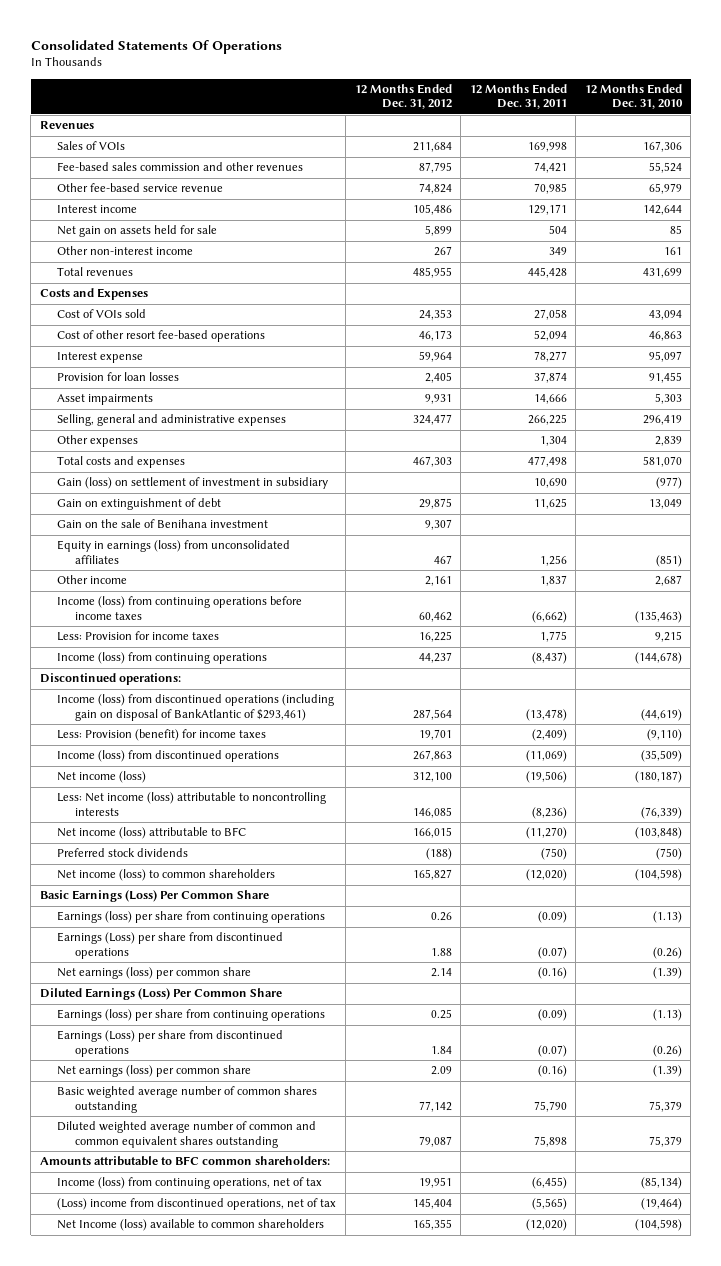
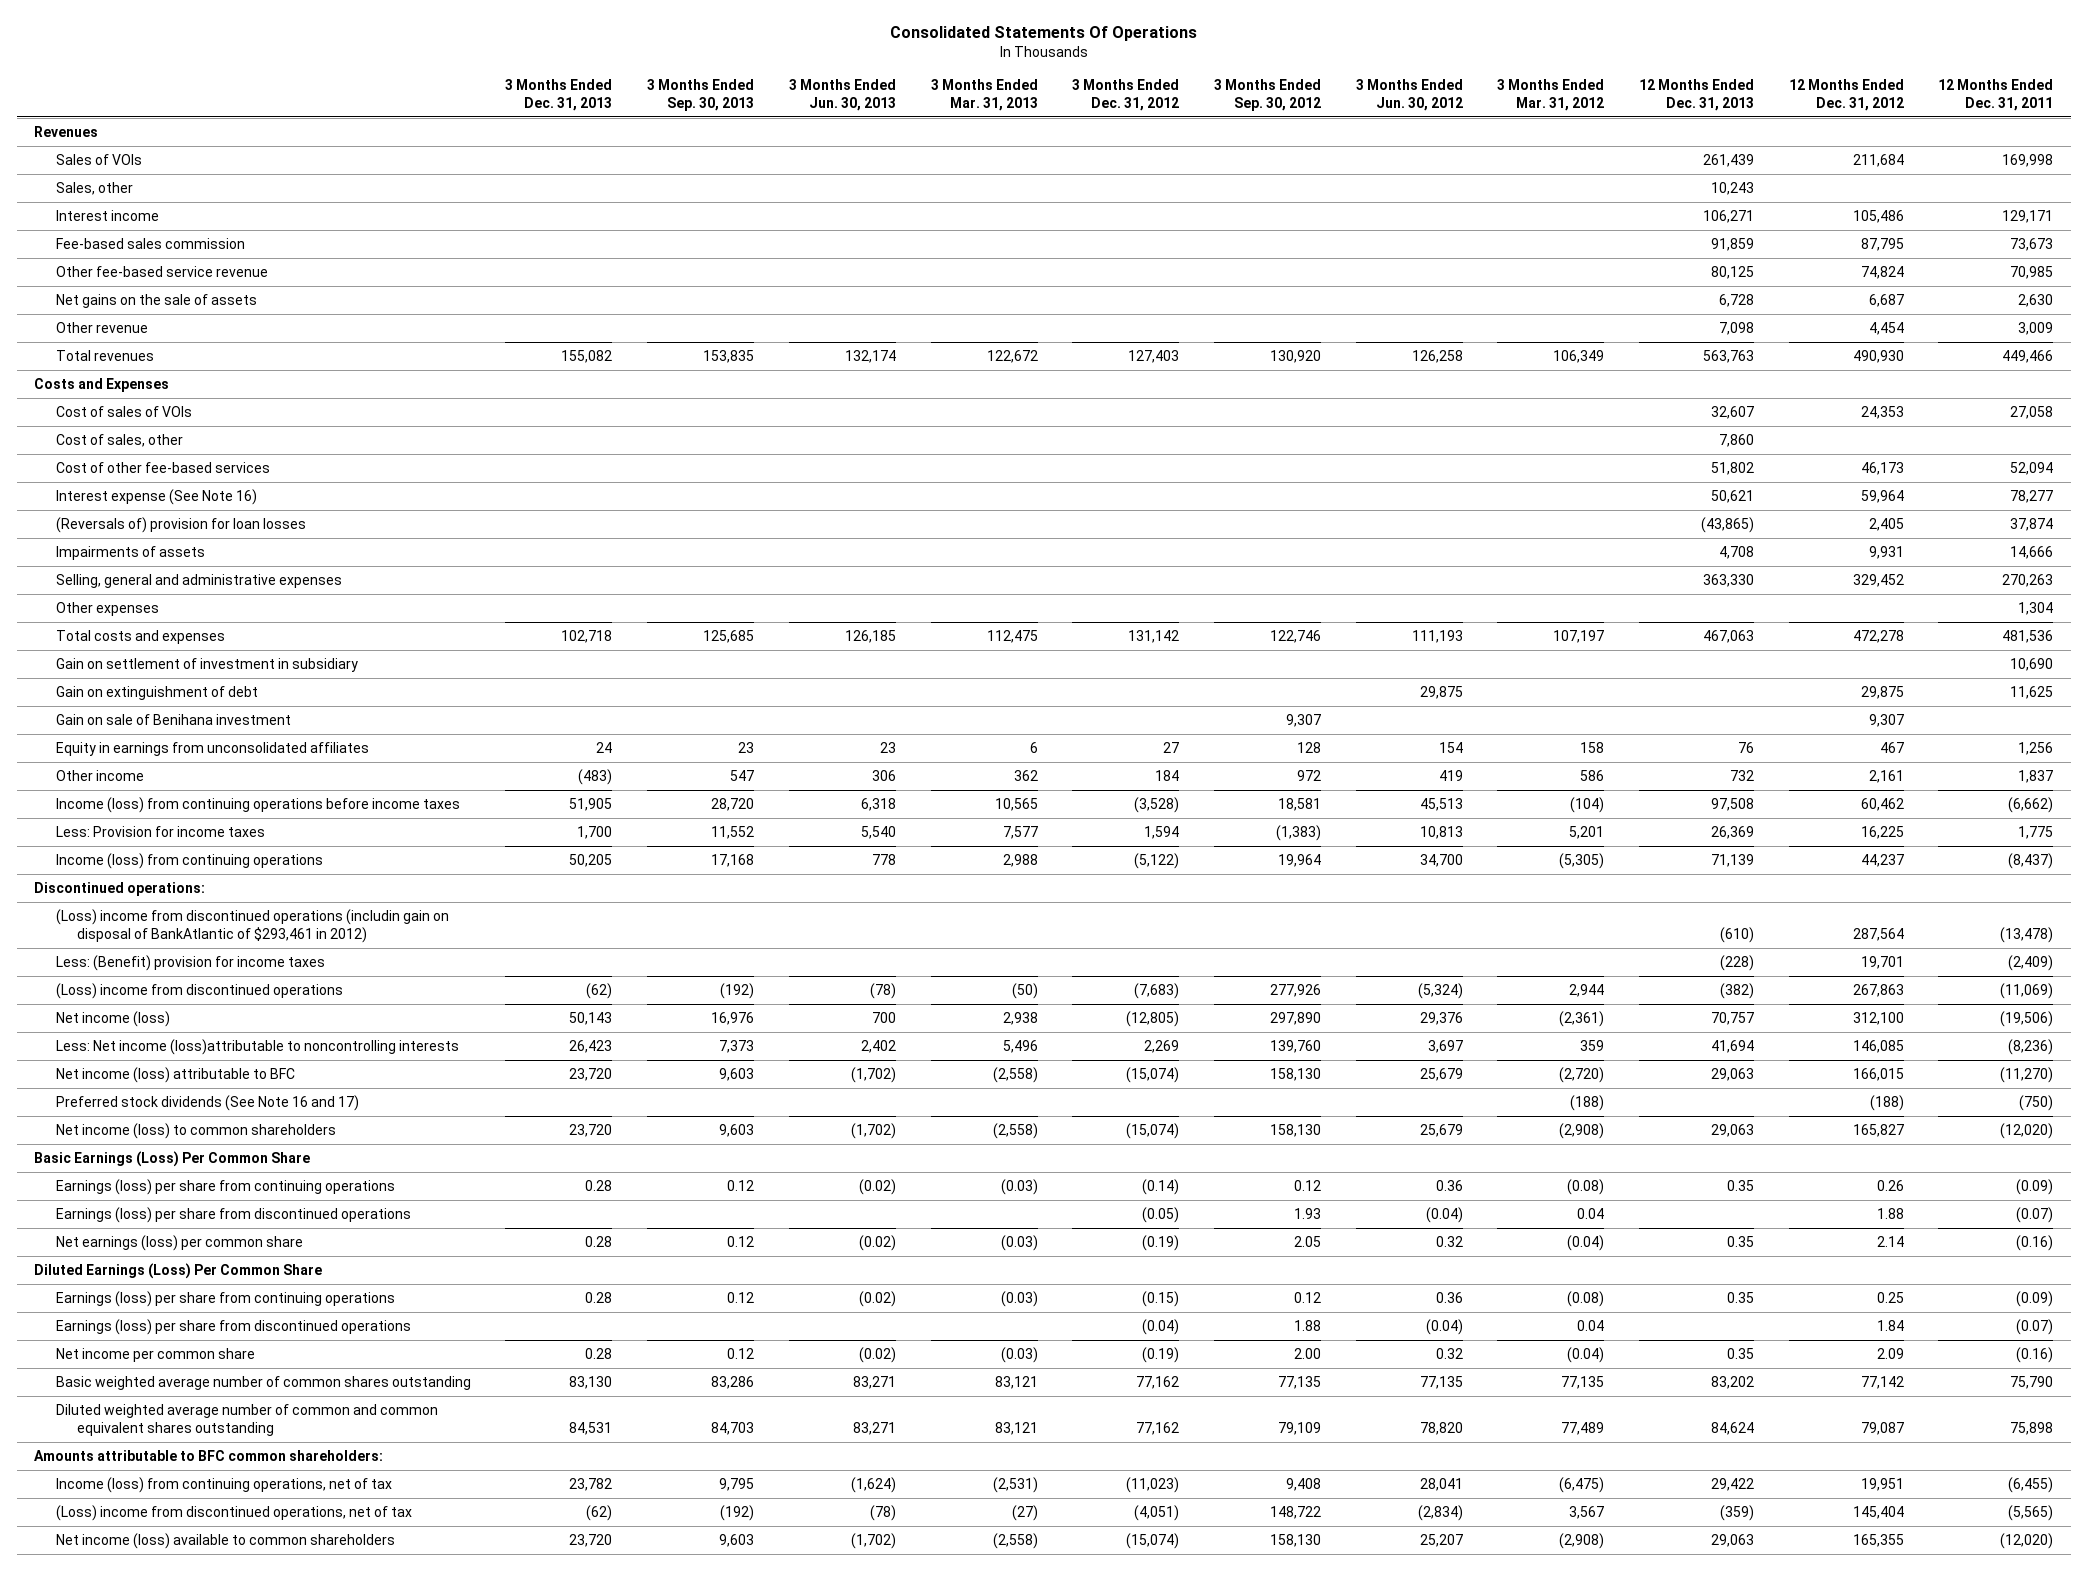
- | 12 Months Ended Dec. 31, 2012 | 12 Months Ended Dec. 31, 2011 | 12 Months Ended Dec. 31, 2010
+ | 3 Months Ended Dec. 31, 2013 | 3 Months Ended Sep. 30, 2013 | 3 Months Ended Jun. 30, 2013 | 3 Months Ended Mar. 31, 2013 | 3 Months Ended Dec. 31, 2012 | 3 Months Ended Sep. 30, 2012 | 3 Months Ended Jun. 30, 2012 | 3 Months Ended Mar. 31, 2012 | 12 Months Ended Dec. 31, 2013 | 12 Months Ended Dec. 31, 2012 | 12 Months Ended Dec. 31, 2011
- Fee-based sales commission and other revenues | 87,795 | 74,421 | 55,524
+ Sales, other | | | | | | | | | 10,243 | |
- Net gain on assets held for sale | 5,899 | 504 | 85
- Other non-interest income | 267 | 349 | 161
- Total revenues | 485,955 | 445,428 | 431,699
+ Fee-based sales commission | | | | | | | | | 91,859 | 87,795 | 73,673
moved down: Other fee-based service revenue | | | | | | | | | 80,125 | 74,824 | 70,985
+ Net gains on the sale of assets | | | | | | | | | 6,728 | 6,687 | 2,630
+ Other revenue | | | | | | | | | 7,098 | 4,454 | 3,009
+ Total revenues | 155,082 | 153,835 | 132,174 | 122,672 | 127,403 | 130,920 | 126,258 | 106,349 | 563,763 | 490,930 | 449,466
- Cost of VOIs sold | 24,353 | 27,058 | 43,094
- Cost of other resort fee-based operations | 46,173 | 52,094 | 46,863
- Interest expense | 59,964 | 78,277 | 95,097
- Provision for loan losses | 2,405 | 37,874 | 91,455
- Asset impairments | 9,931 | 14,666 | 5,303
- Selling, general and administrative expenses | 324,477 | 266,225 | 296,419
+ Cost of sales of VOIs | | | | | | | | | 32,607 | 24,353 | 27,058
+ Cost of sales, other | | | | | | | | | 7,860 | |
+ Cost of other fee-based services | | | | | | | | | 51,802 | 46,173 | 52,094
+ Interest expense (See Note 16) | | | | | | | | | 50,621 | 59,964 | 78,277
+ (Reversals of) provision for loan losses | | | | | | | | | (43,865) | 2,405 | 37,874
+ Impairments of assets | | | | | | | | | 4,708 | 9,931 | 14,666
+ Selling, general and administrative expenses | | | | | | | | | 363,330 | 329,452 | 270,263
- Total costs and expenses | 467,303 | 477,498 | 581,070
- Gain (loss) on settlement of investment in subsidiary | | 10,690 | (977)
+ Total costs and expenses | 102,718 | 125,685 | 126,185 | 112,475 | 131,142 | 122,746 | 111,193 | 107,197 | 467,063 | 472,278 | 481,536
+ Gain on settlement of investment in subsidiary | | | | | | | | | | | 10,690
- Gain on the sale of Benihana investment | 9,307 | |
- Equity in earnings (loss) from unconsolidated affiliates | 467 | 1,256 | (851)
+ Gain on sale of Benihana investment | | | | | | 9,307 | | | | 9,307 |
+ Equity in earnings from unconsolidated affiliates | 24 | 23 | 23 | 6 | 27 | 128 | 154 | 158 | 76 | 467 | 1,256
- Income (loss) from discontinued operations (including gain on disposal of BankAtlantic of $293,461) | 287,564 | (13,478) | (44,619)
- Less: Provision (benefit) for income taxes | 19,701 | (2,409) | (9,110)
- Income (loss) from discontinued operations | 267,863 | (11,069) | (35,509)
+ (Loss) income from discontinued operations (includin gain on disposal of BankAtlantic of $293,461 in 2012) | | | | | | | | | (610) | 287,564 | (13,478)
+ Less: (Benefit) provision for income taxes | | | | | | | | | (228) | 19,701 | (2,409)
+ (Loss) income from discontinued operations | (62) | (192) | (78) | (50) | (7,683) | 277,926 | (5,324) | 2,944 | (382) | 267,863 | (11,069)
- Less: Net income (loss) attributable to noncontrolling interests | 146,085 | (8,236) | (76,339)
+ Less: Net income (loss)attributable to noncontrolling interests | 26,423 | 7,373 | 2,402 | 5,496 | 2,269 | 139,760 | 3,697 | 359 | 41,694 | 146,085 | (8,236)
- Preferred stock dividends | (188) | (750) | (750)
+ Preferred stock dividends (See Note 16 and 17) | | | | | | | | (188) | | (188) | (750)
- Earnings (Loss) per share from discontinued operations | 1.88 | (0.07) | (0.26)
+ Earnings (loss) per share from discontinued operations | | | | | (0.05) | 1.93 | (0.04) | 0.04 | | 1.88 | (0.07)
- Earnings (Loss) per share from discontinued operations | 1.84 | (0.07) | (0.26)
- Net earnings (loss) per common share | 2.09 | (0.16) | (1.39)
+ Earnings (loss) per share from discontinued operations | | | | | (0.04) | 1.88 | (0.04) | 0.04 | | 1.84 | (0.07)
+ Net income per common share | 0.28 | 0.12 | (0.02) | (0.03) | (0.19) | 2.00 | 0.32 | (0.04) | 0.35 | 2.09 | (0.16)
- Net Income (loss) available to common shareholders | 165,355 | (12,020) | (104,598)
+ Net income (loss) available to common shareholders | 23,720 | 9,603 | (1,702) | (2,558) | (15,074) | 158,130 | 25,207 | (2,908) | 29,063 | 165,355 | (12,020)

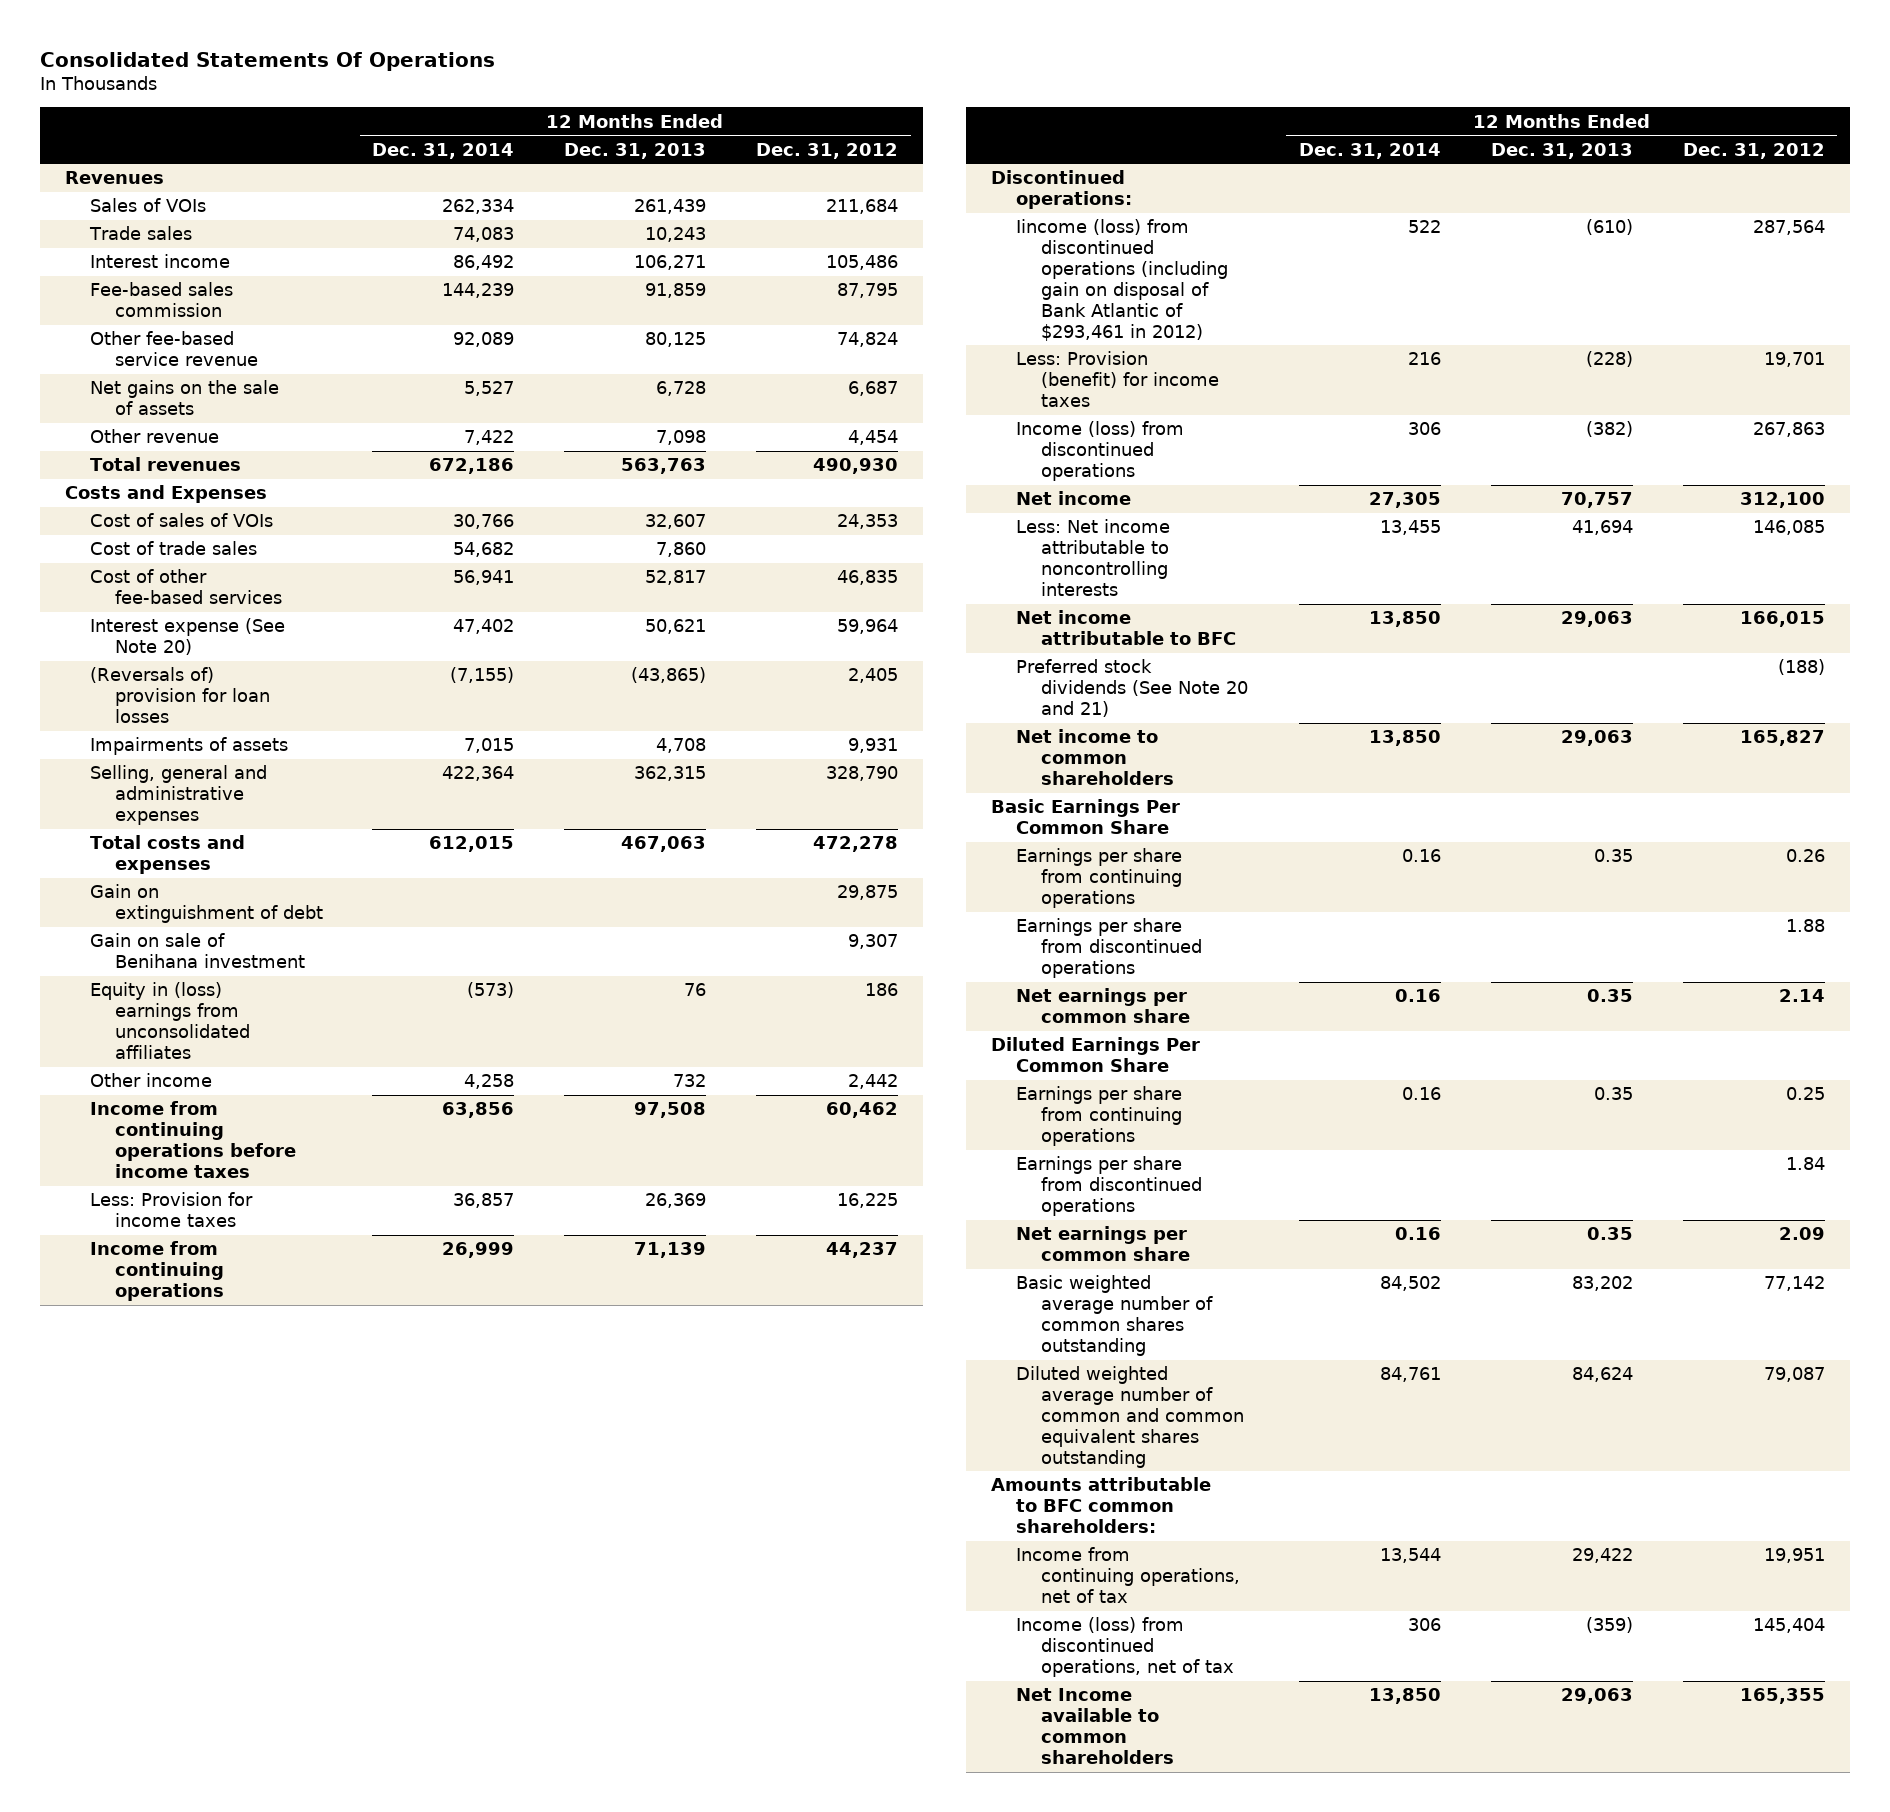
- | 3 Months Ended Dec. 31, 2013 | 3 Months Ended Sep. 30, 2013 | 3 Months Ended Jun. 30, 2013 | 3 Months Ended Mar. 31, 2013 | 3 Months Ended Dec. 31, 2012 | 3 Months Ended Sep. 30, 2012 | 3 Months Ended Jun. 30, 2012 | 3 Months Ended Mar. 31, 2012 | 12 Months Ended Dec. 31, 2013 | 12 Months Ended Dec. 31, 2012 | 12 Months Ended Dec. 31, 2011
+ | 12 Months Ended Dec. 31, 2014 | 12 Months Ended Dec. 31, 2013 | 12 Months Ended Dec. 31, 2012
- Sales, other | | | | | | | | | 10,243 | |
+ Trade sales | 74,083 | 10,243 |
- Cost of sales, other | | | | | | | | | 7,860 | |
- Cost of other fee-based services | | | | | | | | | 51,802 | 46,173 | 52,094
- Interest expense (See Note 16) | | | | | | | | | 50,621 | 59,964 | 78,277
+ Cost of trade sales | 54,682 | 7,860 |
+ Cost of other fee-based services | 56,941 | 52,817 | 46,835
+ Interest expense (See Note 20) | 47,402 | 50,621 | 59,964
- Selling, general and administrative expenses | | | | | | | | | 363,330 | 329,452 | 270,263
- Other expenses | | | | | | | | | | | 1,304
+ Selling, general and administrative expenses | 422,364 | 362,315 | 328,790
- Gain on settlement of investment in subsidiary | | | | | | | | | | | 10,690
- Equity in earnings from unconsolidated affiliates | 24 | 23 | 23 | 6 | 27 | 128 | 154 | 158 | 76 | 467 | 1,256
- Other income | (483) | 547 | 306 | 362 | 184 | 972 | 419 | 586 | 732 | 2,161 | 1,837
- Income (loss) from continuing operations before income taxes | 51,905 | 28,720 | 6,318 | 10,565 | (3,528) | 18,581 | 45,513 | (104) | 97,508 | 60,462 | (6,662)
+ Equity in (loss) earnings from unconsolidated affiliates | (573) | 76 | 186
+ Other income | 4,258 | 732 | 2,442
+ Income from continuing operations before income taxes | 63,856 | 97,508 | 60,462
- Income (loss) from continuing operations | 50,205 | 17,168 | 778 | 2,988 | (5,122) | 19,964 | 34,700 | (5,305) | 71,139 | 44,237 | (8,437)
+ Income from continuing operations | 26,999 | 71,139 | 44,237
- (Loss) income from discontinued operations (includin gain on disposal of BankAtlantic of $293,461 in 2012) | | | | | | | | | (610) | 287,564 | (13,478)
- Less: (Benefit) provision for income taxes | | | | | | | | | (228) | 19,701 | (2,409)
- (Loss) income from discontinued operations | (62) | (192) | (78) | (50) | (7,683) | 277,926 | (5,324) | 2,944 | (382) | 267,863 | (11,069)
- Net income (loss) | 50,143 | 16,976 | 700 | 2,938 | (12,805) | 297,890 | 29,376 | (2,361) | 70,757 | 312,100 | (19,506)
- Less: Net income (loss)attributable to noncontrolling interests | 26,423 | 7,373 | 2,402 | 5,496 | 2,269 | 139,760 | 3,697 | 359 | 41,694 | 146,085 | (8,236)
- Net income (loss) attributable to BFC | 23,720 | 9,603 | (1,702) | (2,558) | (15,074) | 158,130 | 25,679 | (2,720) | 29,063 | 166,015 | (11,270)
- Preferred stock dividends (See Note 16 and 17) | | | | | | | | (188) | | (188) | (750)
- Net income (loss) to common shareholders | 23,720 | 9,603 | (1,702) | (2,558) | (15,074) | 158,130 | 25,679 | (2,908) | 29,063 | 165,827 | (12,020)
- Basic Earnings (Loss) Per Common Share
- Earnings (loss) per share from continuing operations | 0.28 | 0.12 | (0.02) | (0.03) | (0.14) | 0.12 | 0.36 | (0.08) | 0.35 | 0.26 | (0.09)
- Earnings (loss) per share from discontinued operations | | | | | (0.05) | 1.93 | (0.04) | 0.04 | | 1.88 | (0.07)
- Net earnings (loss) per common share | 0.28 | 0.12 | (0.02) | (0.03) | (0.19) | 2.05 | 0.32 | (0.04) | 0.35 | 2.14 | (0.16)
- Diluted Earnings (Loss) Per Common Share
- Earnings (loss) per share from continuing operations | 0.28 | 0.12 | (0.02) | (0.03) | (0.15) | 0.12 | 0.36 | (0.08) | 0.35 | 0.25 | (0.09)
- Earnings (loss) per share from discontinued operations | | | | | (0.04) | 1.88 | (0.04) | 0.04 | | 1.84 | (0.07)
- Net income per common share | 0.28 | 0.12 | (0.02) | (0.03) | (0.19) | 2.00 | 0.32 | (0.04) | 0.35 | 2.09 | (0.16)
+ Iincome (loss) from discontinued operations (including gain on disposal of Bank Atlantic of $293,461 in 2012) | 522 | (610) | 287,564
+ Less: Provision (benefit) for income taxes | 216 | (228) | 19,701
+ Income (loss) from discontinued operations | 306 | (382) | 267,863
+ Net income | 27,305 | 70,757 | 312,100
+ Less: Net income attributable to noncontrolling interests | 13,455 | 41,694 | 146,085
+ Net income attributable to BFC | 13,850 | 29,063 | 166,015
+ Preferred stock dividends (See Note 20 and 21) | | | (188)
+ Net income to common shareholders | 13,850 | 29,063 | 165,827
+ Basic Earnings Per Common Share
+ Earnings per share from continuing operations | 0.16 | 0.35 | 0.26
+ Earnings per share from discontinued operations | | | 1.88
+ Net earnings per common share | 0.16 | 0.35 | 2.14
+ Diluted Earnings Per Common Share
+ Earnings per share from continuing operations | 0.16 | 0.35 | 0.25
+ Earnings per share from discontinued operations | | | 1.84
+ Net earnings per common share | 0.16 | 0.35 | 2.09
- Income (loss) from continuing operations, net of tax | 23,782 | 9,795 | (1,624) | (2,531) | (11,023) | 9,408 | 28,041 | (6,475) | 29,422 | 19,951 | (6,455)
- (Loss) income from discontinued operations, net of tax | (62) | (192) | (78) | (27) | (4,051) | 148,722 | (2,834) | 3,567 | (359) | 145,404 | (5,565)
- Net income (loss) available to common shareholders | 23,720 | 9,603 | (1,702) | (2,558) | (15,074) | 158,130 | 25,207 | (2,908) | 29,063 | 165,355 | (12,020)
+ Income from continuing operations, net of tax | 13,544 | 29,422 | 19,951
+ Income (loss) from discontinued operations, net of tax | 306 | (359) | 145,404
+ Net Income available to common shareholders | 13,850 | 29,063 | 165,355

